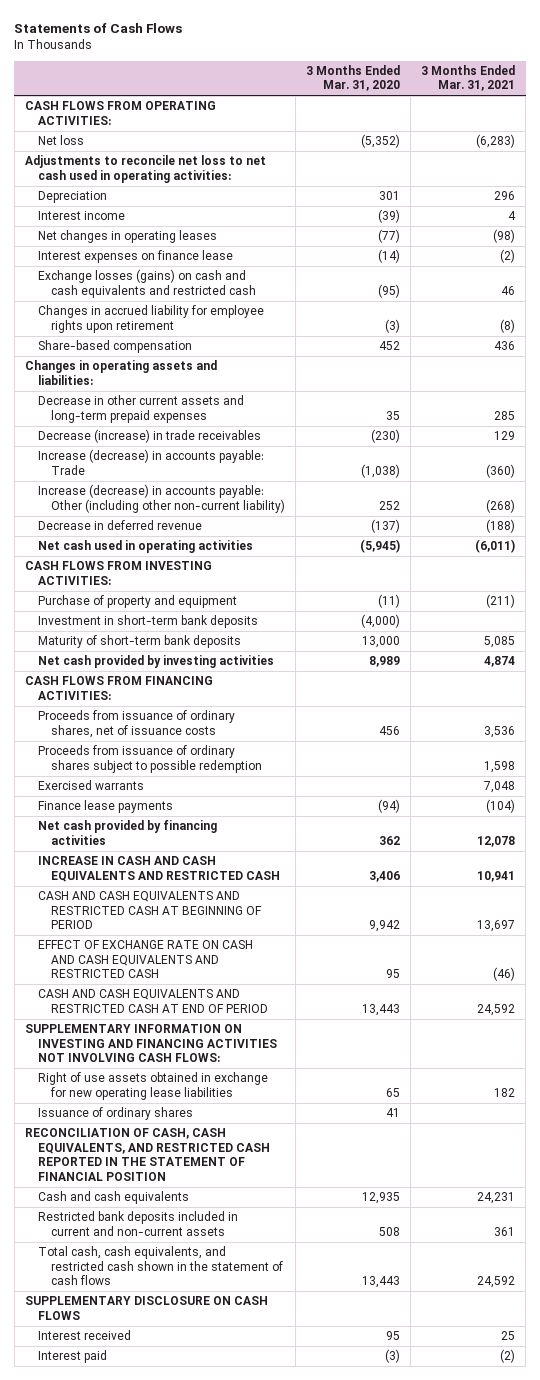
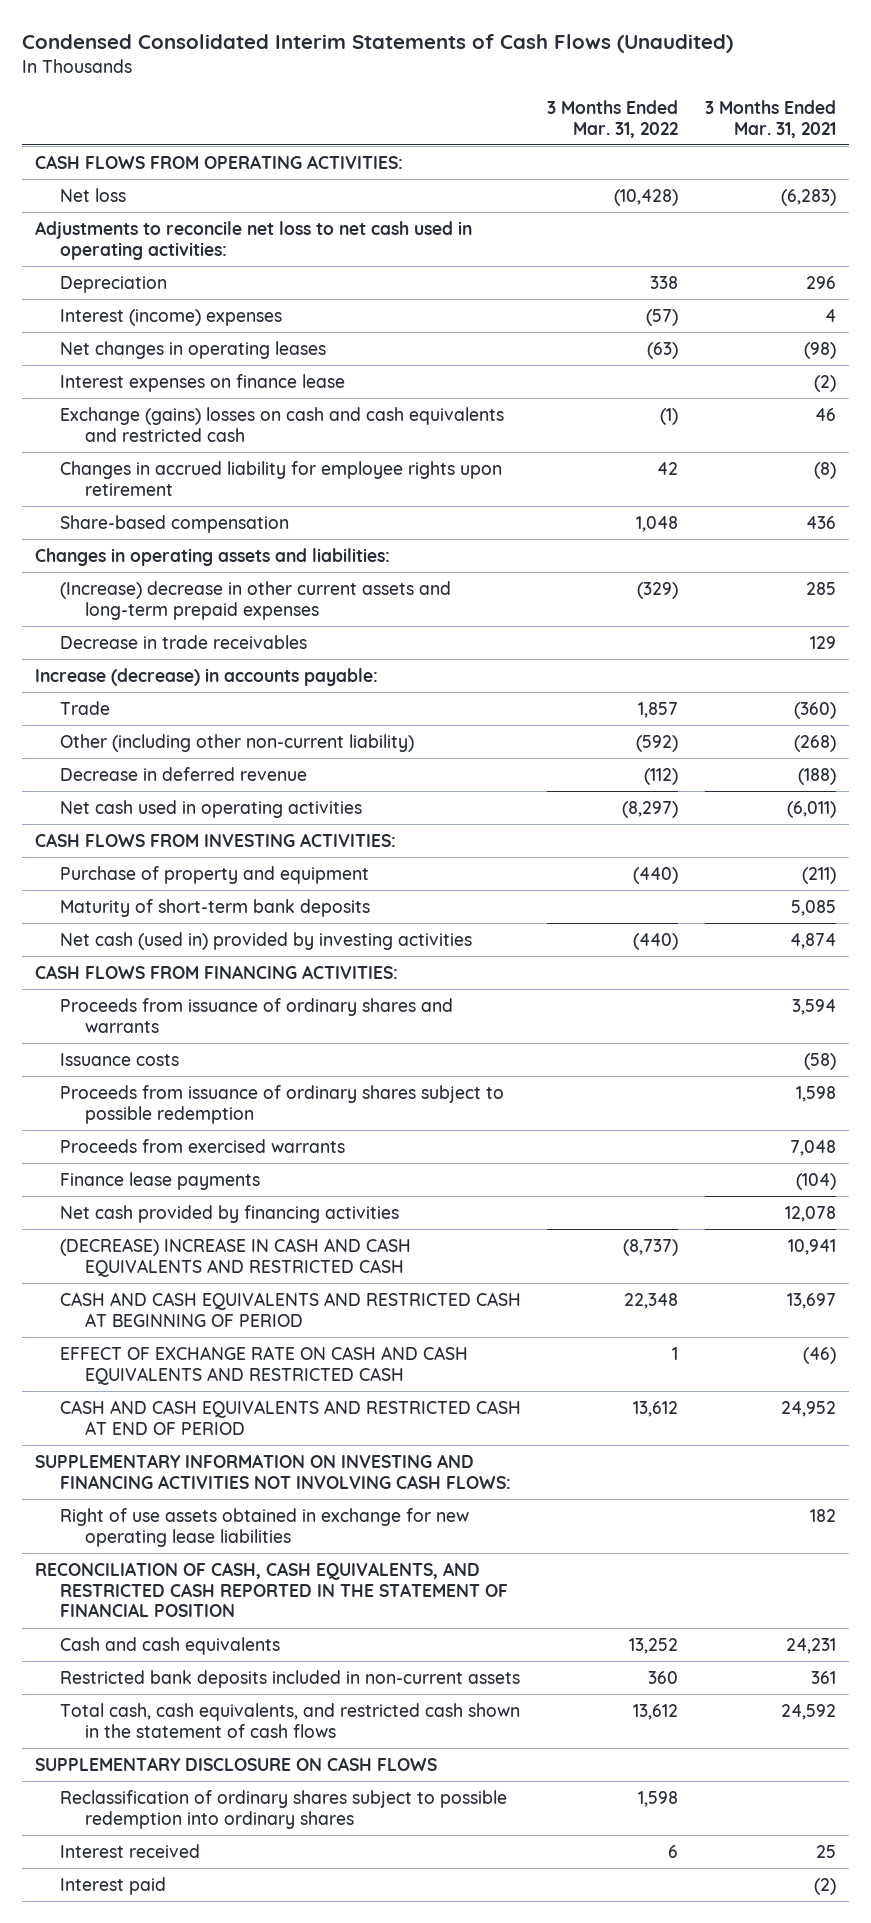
- Statements of Cash Flows
+ Condensed Consolidated Interim Statements of Cash Flows (Unaudited)
- | 3 Months Ended Mar. 31, 2020 | 3 Months Ended Mar. 31, 2021
+ | 3 Months Ended Mar. 31, 2022 | 3 Months Ended Mar. 31, 2021
- Interest income | (39) | 4
+ Interest (income) expenses | (57) | 4
- Exchange losses (gains) on cash and cash equivalents and restricted cash | (95) | 46
+ Exchange (gains) losses on cash and cash equivalents and restricted cash | (1) | 46
- Decrease in other current assets and long-term prepaid expenses | 35 | 285
- Decrease (increase) in trade receivables | (230) | 129
- Increase (decrease) in accounts payable: Trade | (1,038) | (360)
- Increase (decrease) in accounts payable: Other (including other non-current liability) | 252 | (268)
+ (Increase) decrease in other current assets and long-term prepaid expenses | (329) | 285
+ Decrease in trade receivables | | 129
+ Increase (decrease) in accounts payable:
+ Trade | 1,857 | (360)
+ Other (including other non-current liability) | (592) | (268)
- Investment in short-term bank deposits | (4,000) |
- Net cash provided by investing activities | 8,989 | 4,874
+ Net cash (used in) provided by investing activities | (440) | 4,874
- Proceeds from issuance of ordinary shares, net of issuance costs | 456 | 3,536
+ Proceeds from issuance of ordinary shares and warrants | | 3,594
+ Issuance costs | | (58)
- Exercised warrants | | 7,048
+ Proceeds from exercised warrants | | 7,048
- INCREASE IN CASH AND CASH EQUIVALENTS AND RESTRICTED CASH | 3,406 | 10,941
+ (DECREASE) INCREASE IN CASH AND CASH EQUIVALENTS AND RESTRICTED CASH | (8,737) | 10,941
- CASH AND CASH EQUIVALENTS AND RESTRICTED CASH AT END OF PERIOD | 13,443 | 24,592
+ CASH AND CASH EQUIVALENTS AND RESTRICTED CASH AT END OF PERIOD | 13,612 | 24,952
- Issuance of ordinary shares | 41 |
- Restricted bank deposits included in current and non-current assets | 508 | 361
+ Restricted bank deposits included in non-current assets | 360 | 361
+ Reclassification of ordinary shares subject to possible redemption into ordinary shares | 1,598 |

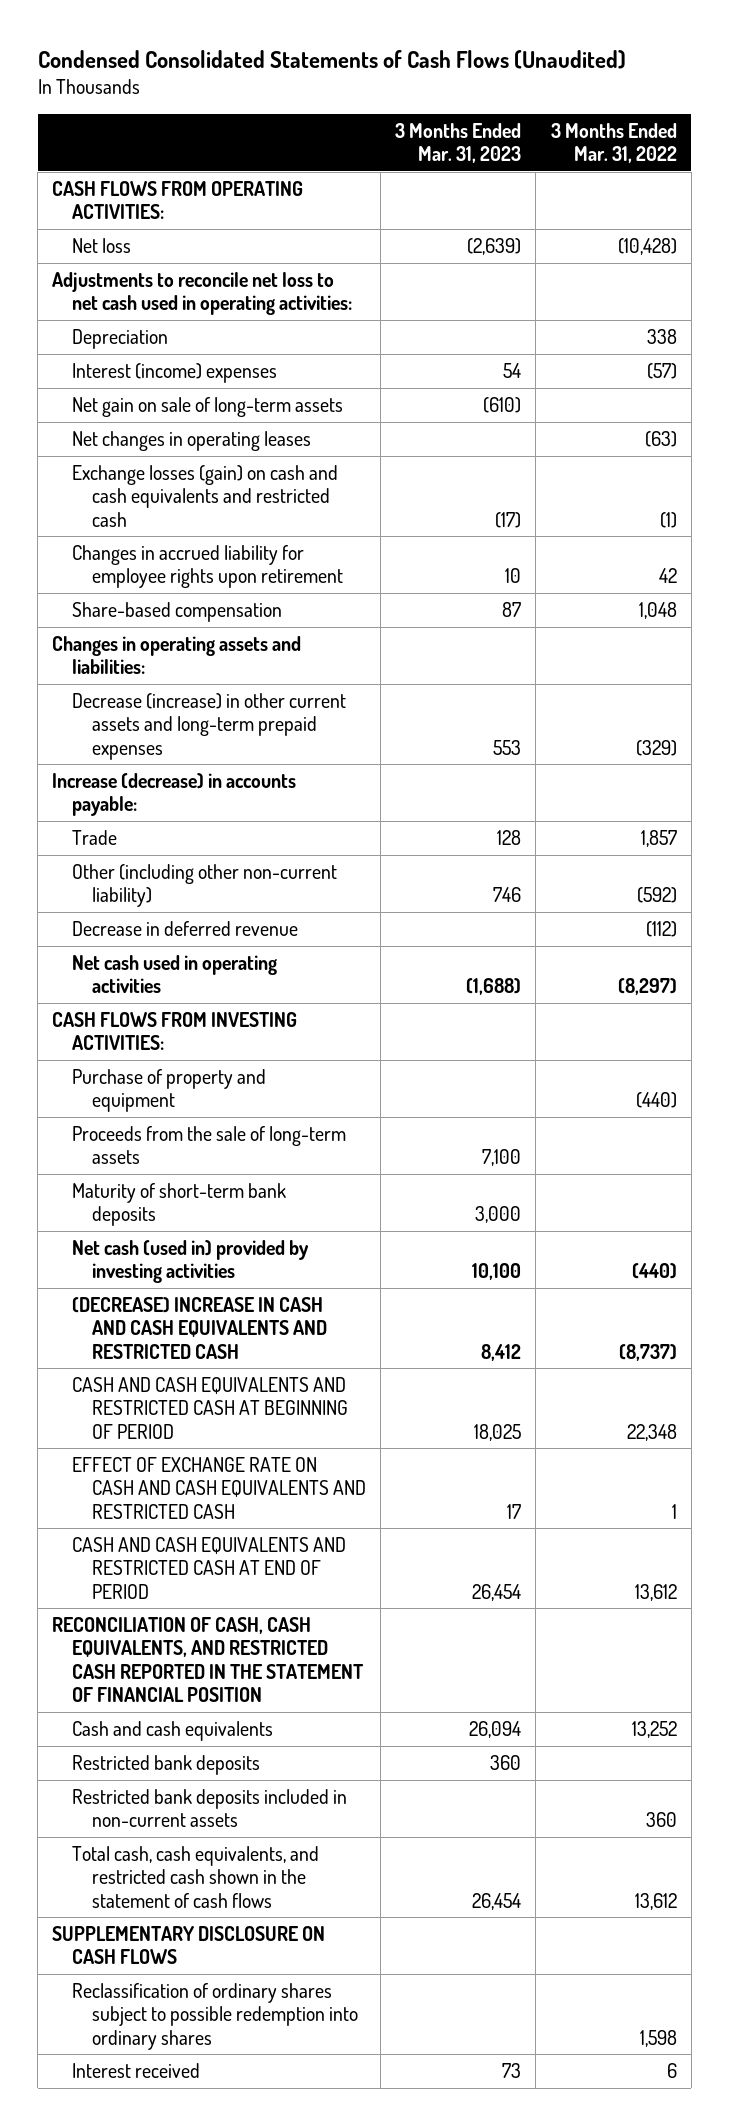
- Condensed Consolidated Interim Statements of Cash Flows (Unaudited)
+ Condensed Consolidated Statements of Cash Flows (Unaudited)
- | 3 Months Ended Mar. 31, 2022 | 3 Months Ended Mar. 31, 2021
+ | 3 Months Ended Mar. 31, 2023 | 3 Months Ended Mar. 31, 2022
+ Net gain on sale of long-term assets | (610) |
- Interest expenses on finance lease | | (2)
- Exchange (gains) losses on cash and cash equivalents and restricted cash | (1) | 46
+ Exchange losses (gain) on cash and cash equivalents and restricted cash | (17) | (1)
- (Increase) decrease in other current assets and long-term prepaid expenses | (329) | 285
- Decrease in trade receivables | | 129
+ Decrease (increase) in other current assets and long-term prepaid expenses | 553 | (329)
+ Proceeds from the sale of long-term assets | 7,100 |
- CASH FLOWS FROM FINANCING ACTIVITIES:
- Proceeds from issuance of ordinary shares and warrants | | 3,594
- Issuance costs | | (58)
- Proceeds from issuance of ordinary shares subject to possible redemption | | 1,598
- Proceeds from exercised warrants | | 7,048
- Finance lease payments | | (104)
- Net cash provided by financing activities | | 12,078
- SUPPLEMENTARY INFORMATION ON INVESTING AND FINANCING ACTIVITIES NOT INVOLVING CASH FLOWS:
- Right of use assets obtained in exchange for new operating lease liabilities | | 182
+ Restricted bank deposits | 360 |
- Interest paid | | (2)

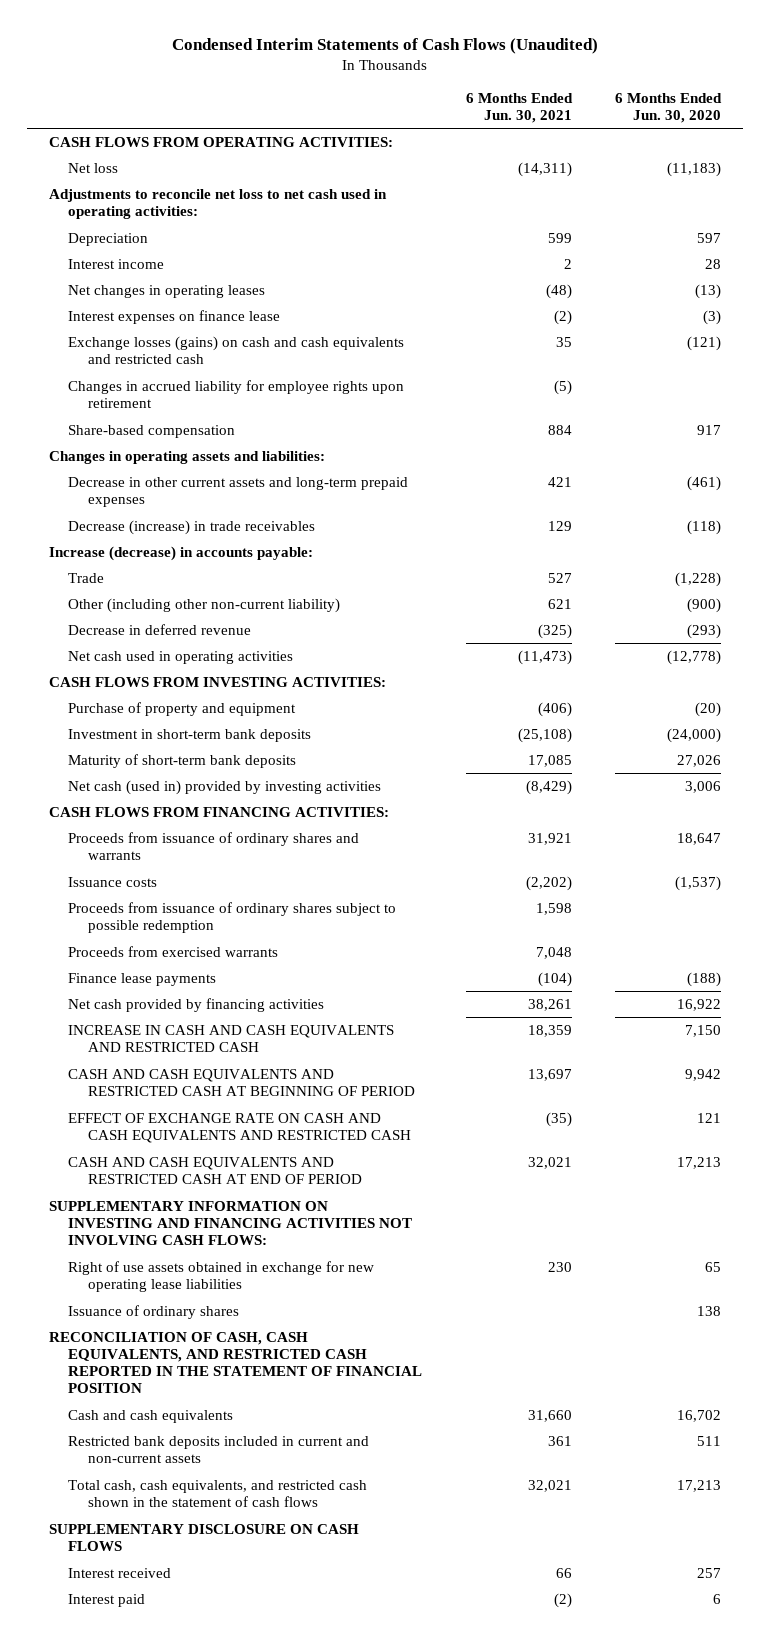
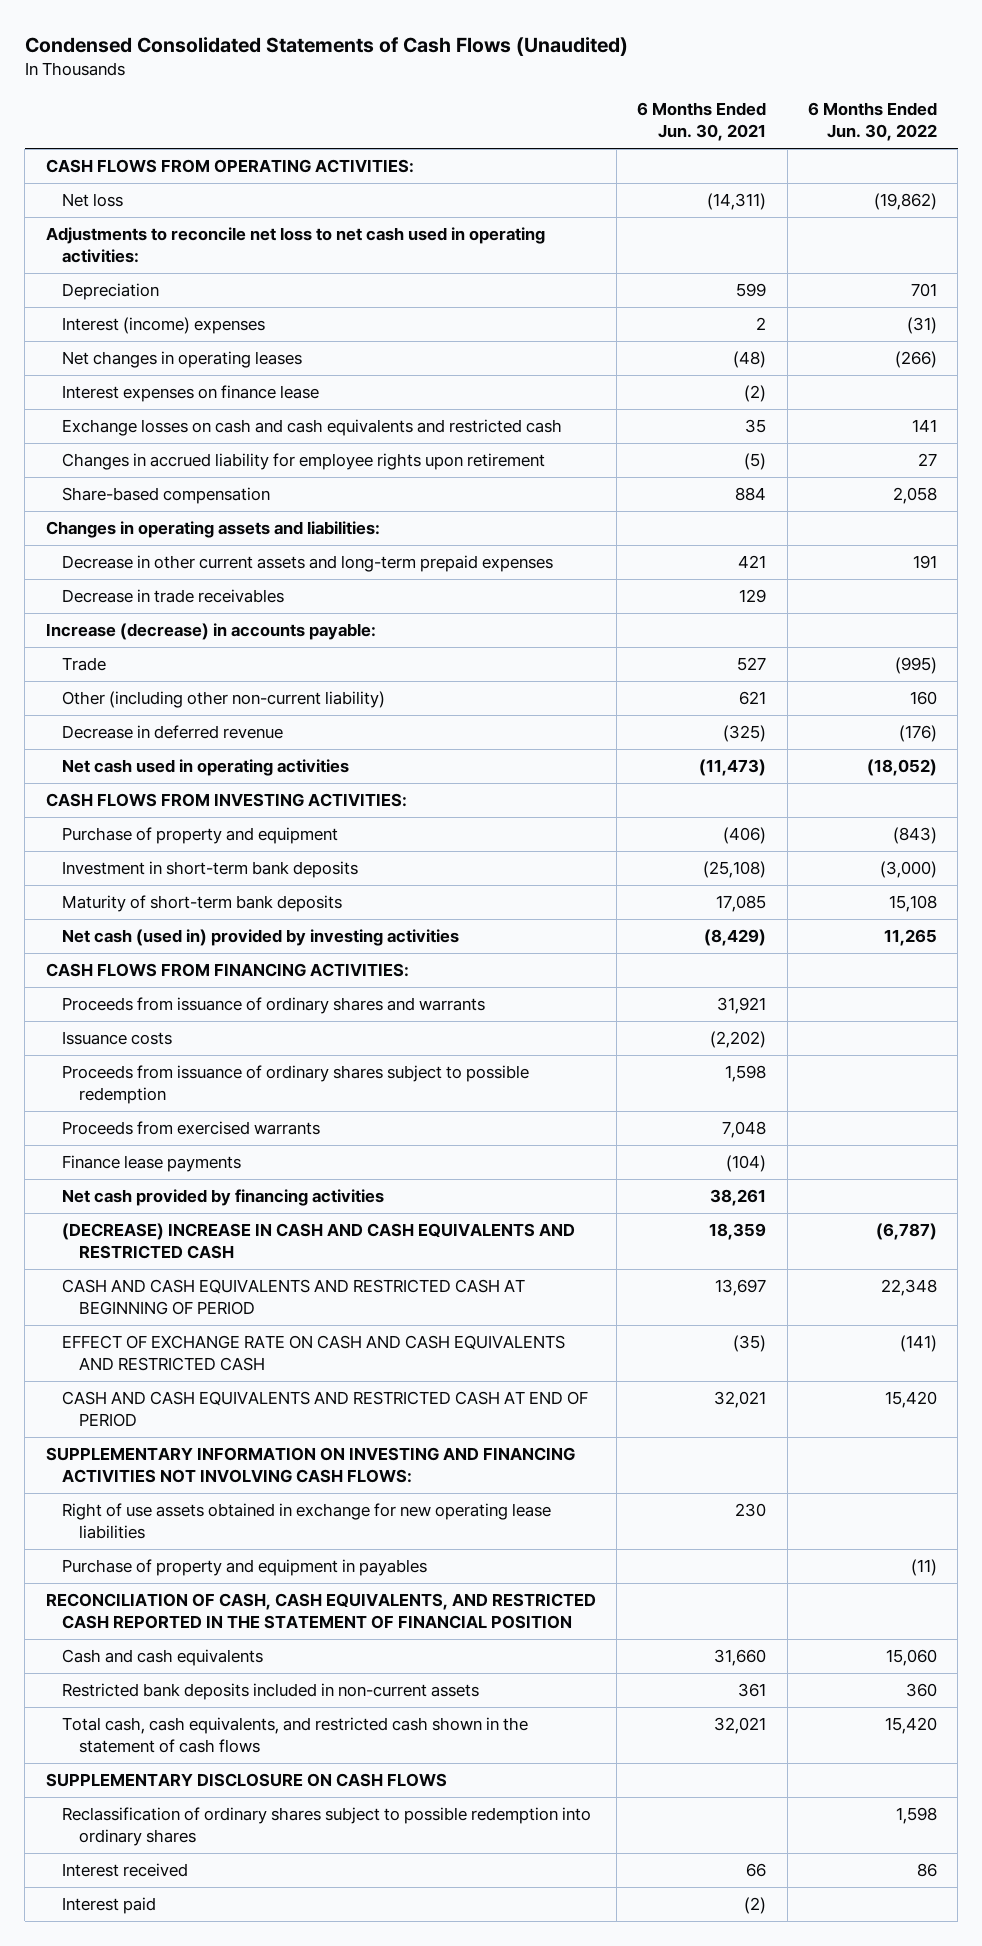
- Condensed Interim Statements of Cash Flows (Unaudited)
+ Condensed Consolidated Statements of Cash Flows (Unaudited)
- | 6 Months Ended Jun. 30, 2021 | 6 Months Ended Jun. 30, 2020
+ | 6 Months Ended Jun. 30, 2021 | 6 Months Ended Jun. 30, 2022
- Interest income | 2 | 28
+ Interest (income) expenses | 2 | (31)
- Exchange losses (gains) on cash and cash equivalents and restricted cash | 35 | (121)
+ Exchange losses on cash and cash equivalents and restricted cash | 35 | 141
- Decrease (increase) in trade receivables | 129 | (118)
+ Decrease in trade receivables | 129 |
- INCREASE IN CASH AND CASH EQUIVALENTS AND RESTRICTED CASH | 18,359 | 7,150
+ (DECREASE) INCREASE IN CASH AND CASH EQUIVALENTS AND RESTRICTED CASH | 18,359 | (6,787)
- Issuance of ordinary shares | | 138
+ Purchase of property and equipment in payables | | (11)
- Restricted bank deposits included in current and non-current assets | 361 | 511
+ Restricted bank deposits included in non-current assets | 361 | 360
+ Reclassification of ordinary shares subject to possible redemption into ordinary shares | | 1,598

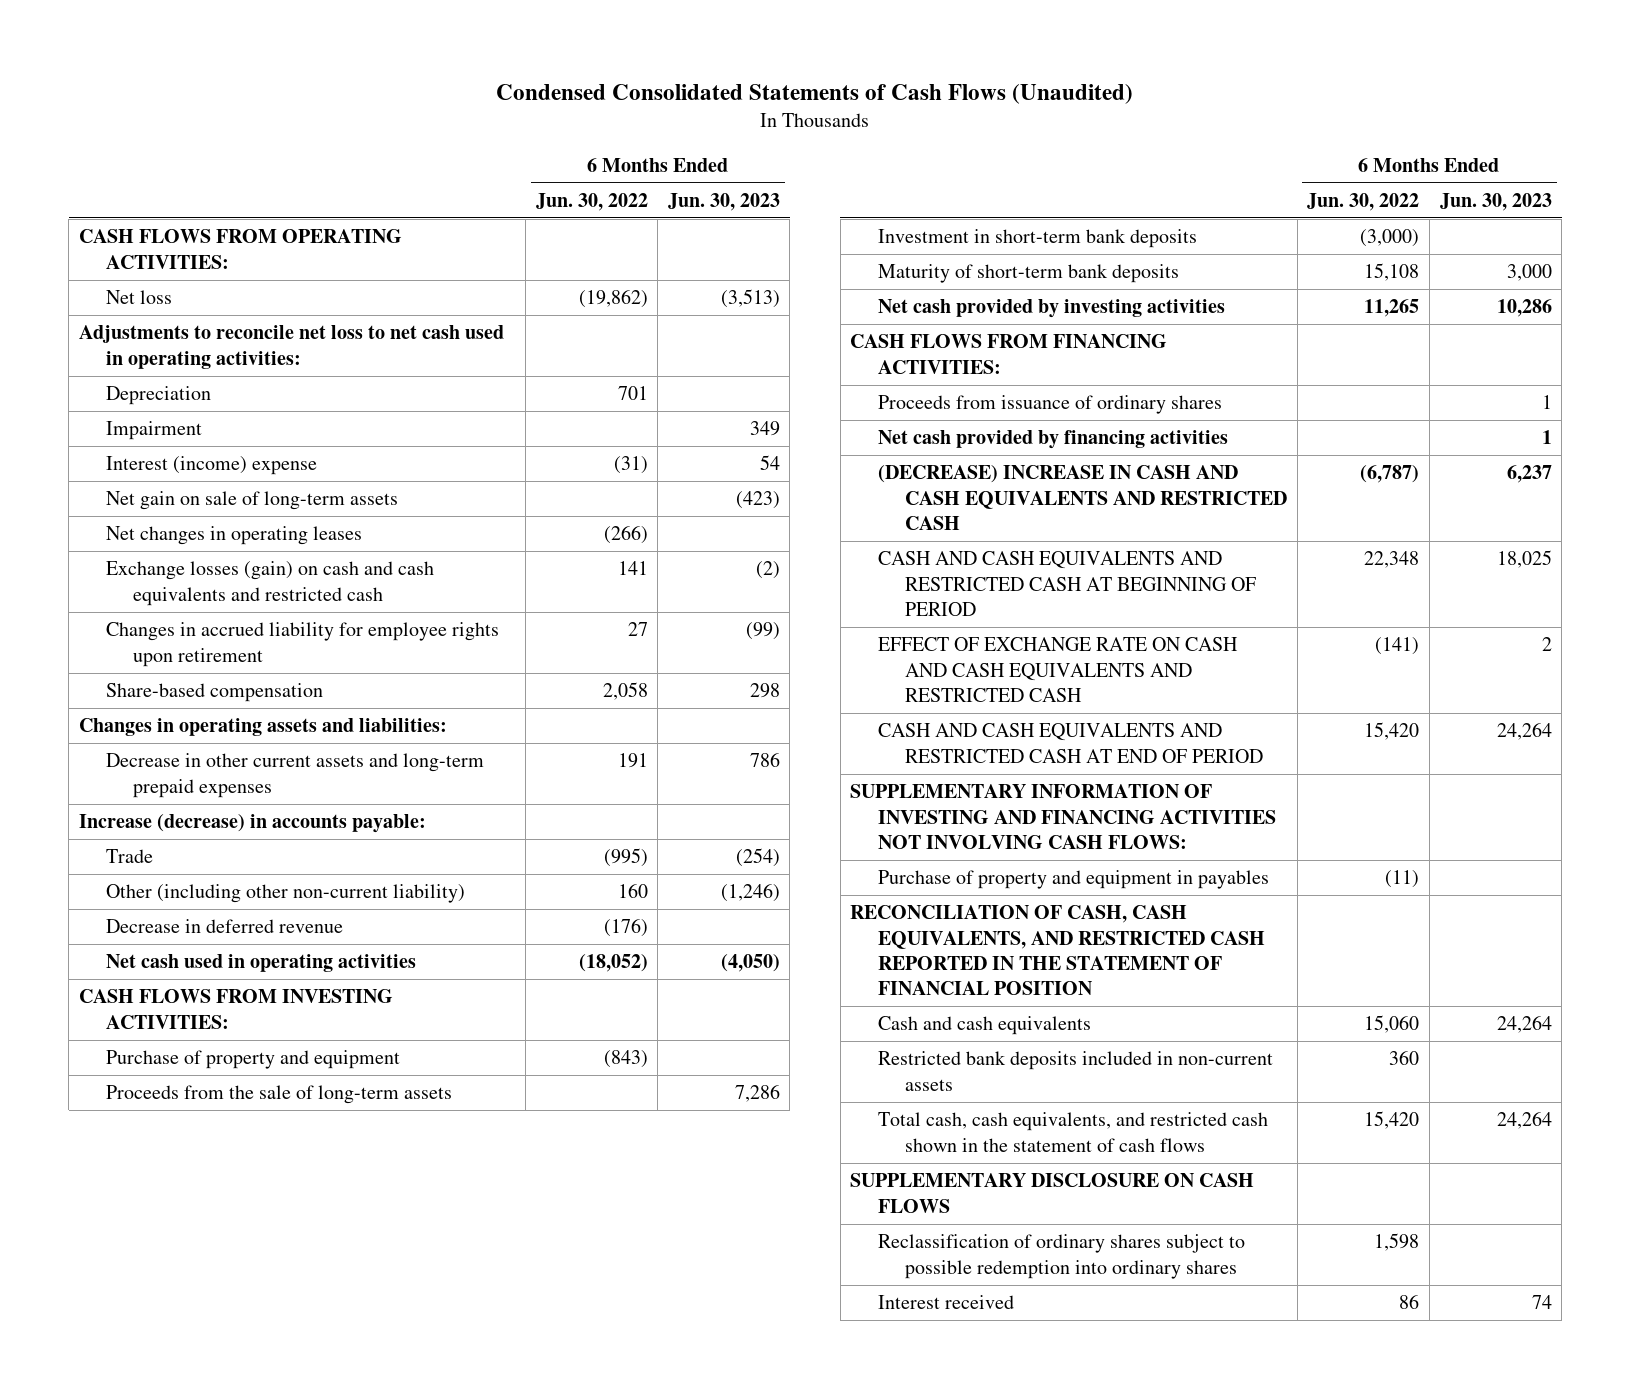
- | 6 Months Ended Jun. 30, 2021 | 6 Months Ended Jun. 30, 2022
+ | 6 Months Ended Jun. 30, 2022 | 6 Months Ended Jun. 30, 2023
- Interest (income) expenses | 2 | (31)
+ Impairment | | 349
+ Interest (income) expense | (31) | 54
+ Net gain on sale of long-term assets | | (423)
- Interest expenses on finance lease | (2) |
- Exchange losses on cash and cash equivalents and restricted cash | 35 | 141
+ Exchange losses (gain) on cash and cash equivalents and restricted cash | 141 | (2)
- Decrease in trade receivables | 129 |
+ Proceeds from the sale of long-term assets | | 7,286
- Net cash (used in) provided by investing activities | (8,429) | 11,265
+ Net cash provided by investing activities | 11,265 | 10,286
- Proceeds from issuance of ordinary shares and warrants | 31,921 |
- Issuance costs | (2,202) |
- Proceeds from issuance of ordinary shares subject to possible redemption | 1,598 |
- Proceeds from exercised warrants | 7,048 |
- Finance lease payments | (104) |
+ Proceeds from issuance of ordinary shares | | 1
- SUPPLEMENTARY INFORMATION ON INVESTING AND FINANCING ACTIVITIES NOT INVOLVING CASH FLOWS:
- Right of use assets obtained in exchange for new operating lease liabilities | 230 |
+ SUPPLEMENTARY INFORMATION OF INVESTING AND FINANCING ACTIVITIES NOT INVOLVING CASH FLOWS:
- Interest paid | (2) |

